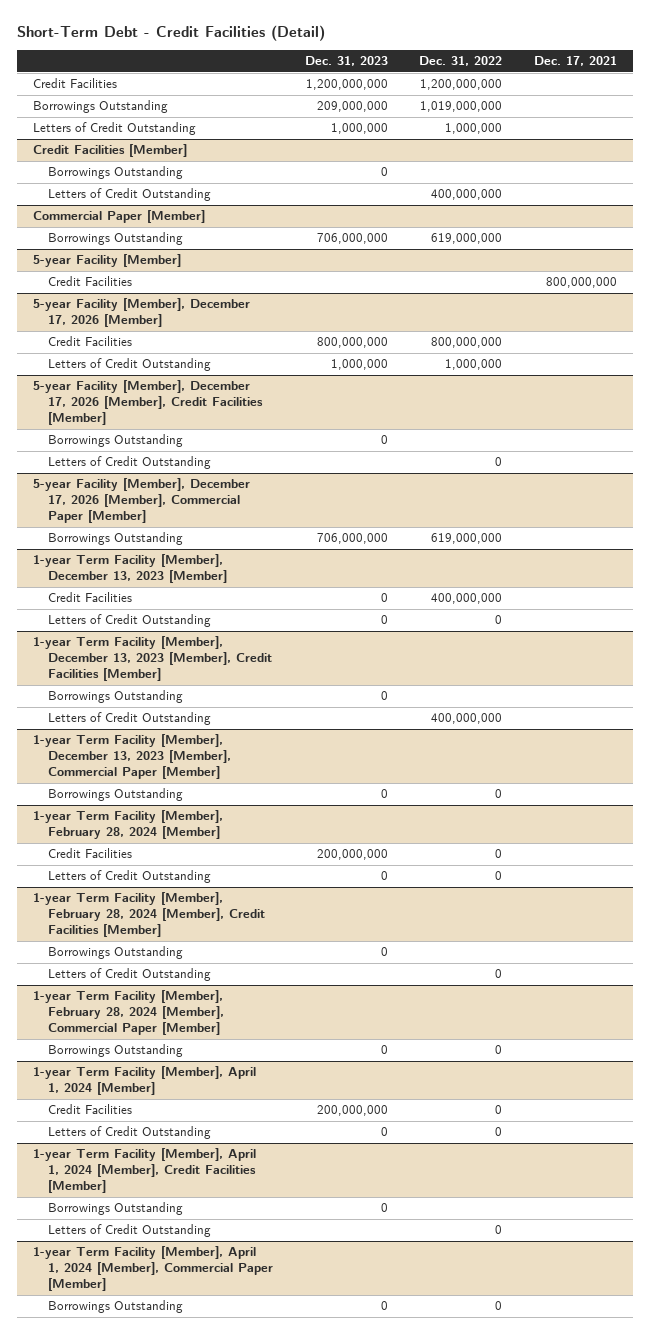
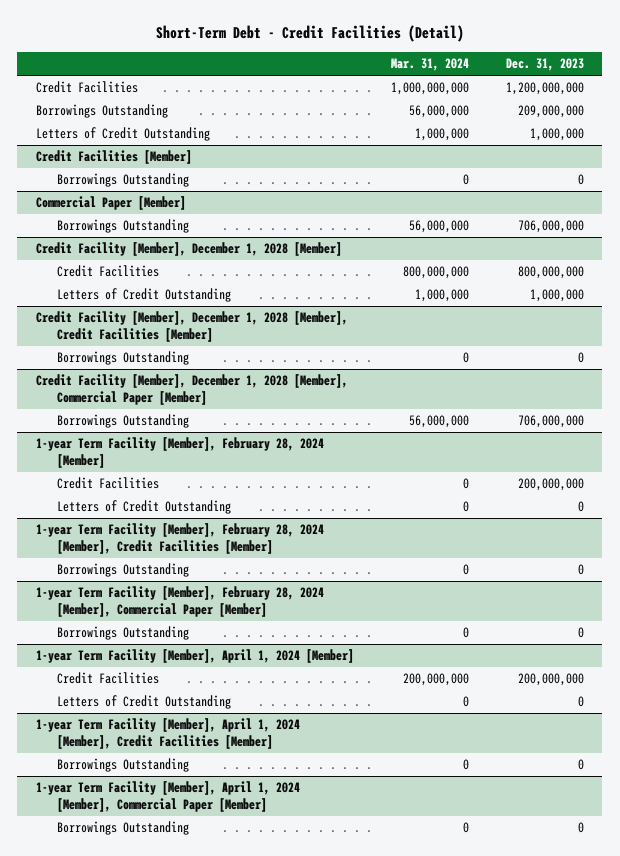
- | Dec. 31, 2023 | Dec. 31, 2022 | Dec. 17, 2021
+ | Mar. 31, 2024 | Dec. 31, 2023
@ Credit Facilities [Member]
- Letters of Credit Outstanding | | 400,000,000 |
- 5-year Facility [Member]
- Credit Facilities | | | 800,000,000
- 5-year Facility [Member], December 17, 2026 [Member]
+ Credit Facility [Member], December 1, 2028 [Member]
- 5-year Facility [Member], December 17, 2026 [Member], Credit Facilities [Member]
+ Credit Facility [Member], December 1, 2028 [Member], Credit Facilities [Member]
- Letters of Credit Outstanding | | 0 |
- 5-year Facility [Member], December 17, 2026 [Member], Commercial Paper [Member]
+ Credit Facility [Member], December 1, 2028 [Member], Commercial Paper [Member]
- 1-year Term Facility [Member], December 13, 2023 [Member]
- Credit Facilities | 0 | 400,000,000 |
- Letters of Credit Outstanding | 0 | 0 |
- 1-year Term Facility [Member], December 13, 2023 [Member], Credit Facilities [Member]
- Borrowings Outstanding | 0 | |
- Letters of Credit Outstanding | | 400,000,000 |
- 1-year Term Facility [Member], December 13, 2023 [Member], Commercial Paper [Member]
- Borrowings Outstanding | 0 | 0 |
@ 1-year Term Facility [Member], February 28, 2024 [Member], Credit Facilities [Member]
- Letters of Credit Outstanding | | 0 |
@ 1-year Term Facility [Member], April 1, 2024 [Member], Credit Facilities [Member]
- Letters of Credit Outstanding | | 0 |

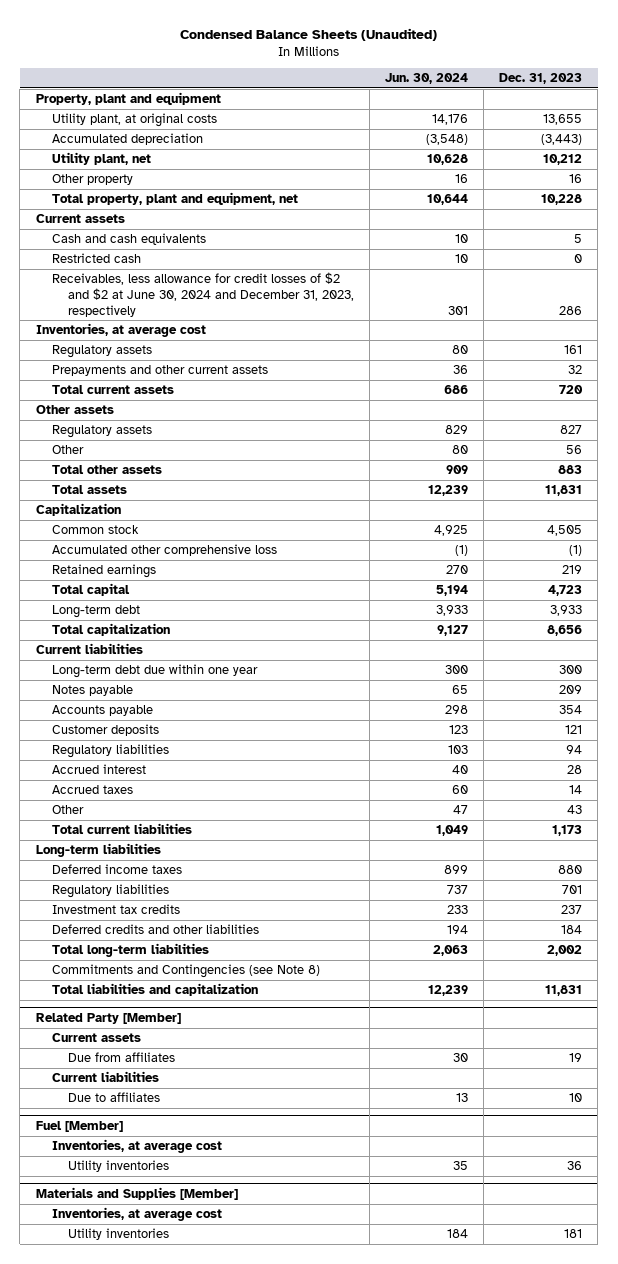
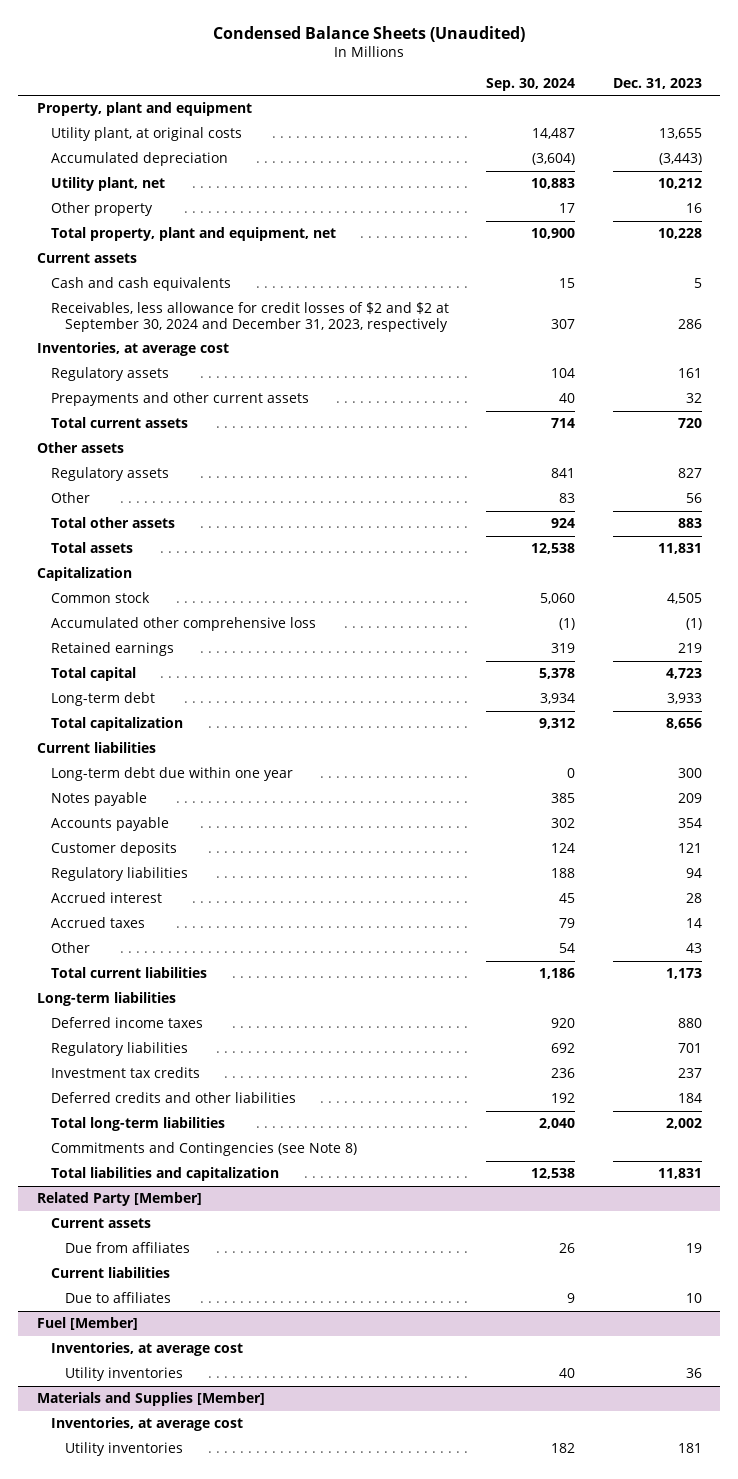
- | Jun. 30, 2024 | Dec. 31, 2023
+ | Sep. 30, 2024 | Dec. 31, 2023
- Restricted cash | 10 | 0
- Receivables, less allowance for credit losses of $2 and $2 at June 30, 2024 and December 31, 2023, respectively | 301 | 286
+ Receivables, less allowance for credit losses of $2 and $2 at September 30, 2024 and December 31, 2023, respectively | 307 | 286

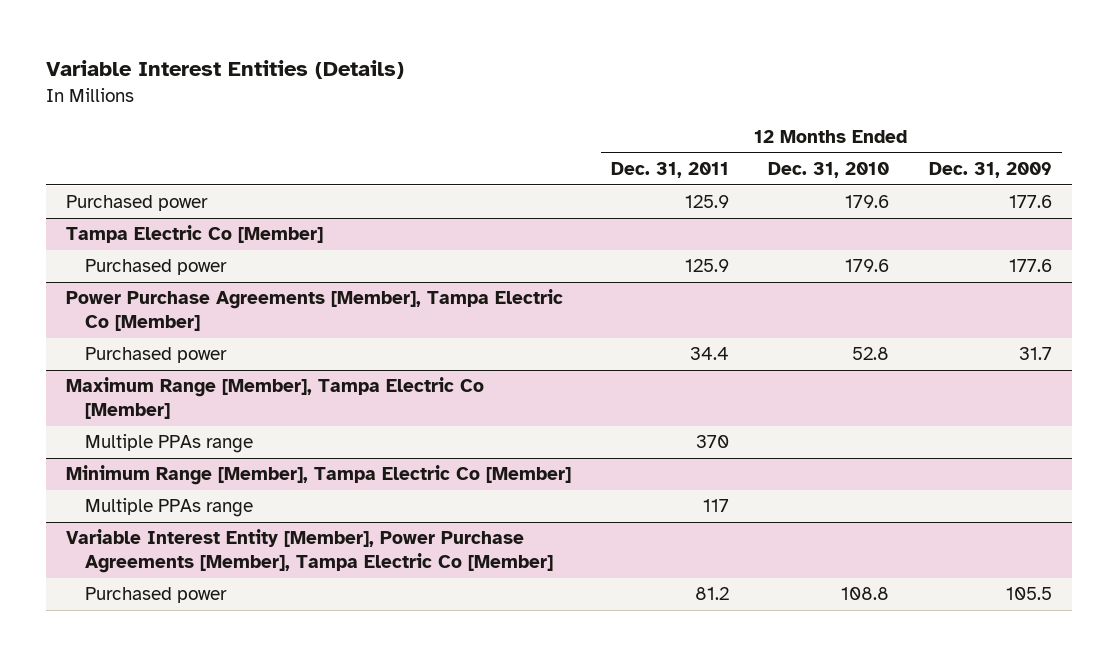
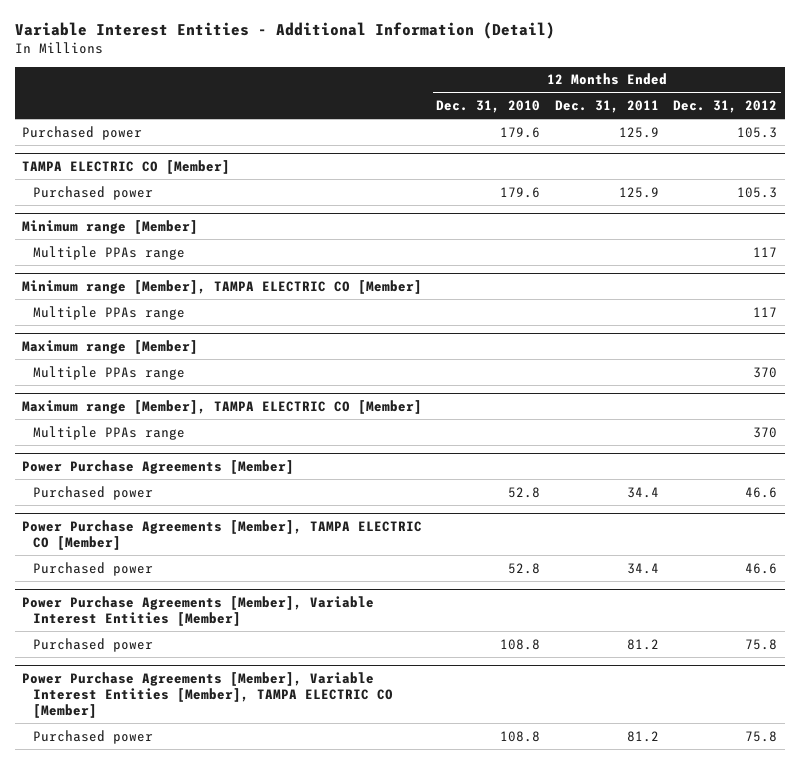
- Variable Interest Entities (Details)
+ Variable Interest Entities - Additional Information (Detail)
- | 12 Months Ended Dec. 31, 2011 | 12 Months Ended Dec. 31, 2010 | 12 Months Ended Dec. 31, 2009
+ | 12 Months Ended Dec. 31, 2010 | 12 Months Ended Dec. 31, 2011 | 12 Months Ended Dec. 31, 2012
- Tampa Electric Co [Member]
+ TAMPA ELECTRIC CO [Member]
- Power Purchase Agreements [Member], Tampa Electric Co [Member]
+ Minimum range [Member]
+ Multiple PPAs range | | | 117
+ Minimum range [Member], TAMPA ELECTRIC CO [Member]
+ Multiple PPAs range | | | 117
+ Maximum range [Member]
+ Multiple PPAs range | | | 370
+ Maximum range [Member], TAMPA ELECTRIC CO [Member]
+ Multiple PPAs range | | | 370
+ Power Purchase Agreements [Member]
- Maximum Range [Member], Tampa Electric Co [Member]
- Multiple PPAs range | 370 | |
- Minimum Range [Member], Tampa Electric Co [Member]
- Multiple PPAs range | 117 | |
- Variable Interest Entity [Member], Power Purchase Agreements [Member], Tampa Electric Co [Member]
+ Power Purchase Agreements [Member], TAMPA ELECTRIC CO [Member]
+ Purchased power | 52.8 | 34.4 | 46.6
+ Power Purchase Agreements [Member], Variable Interest Entities [Member]
+ Power Purchase Agreements [Member], Variable Interest Entities [Member], TAMPA ELECTRIC CO [Member]
+ Purchased power | 108.8 | 81.2 | 75.8

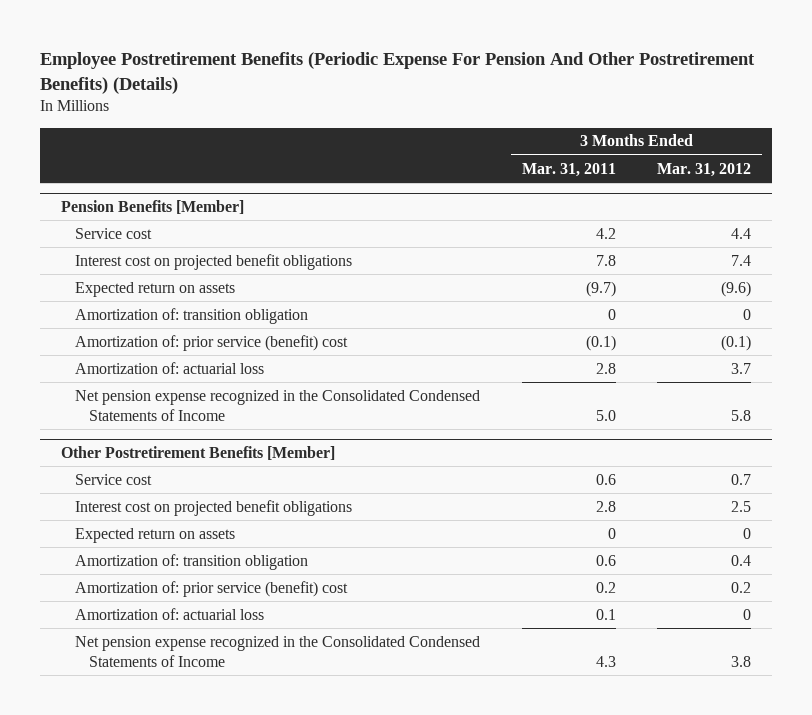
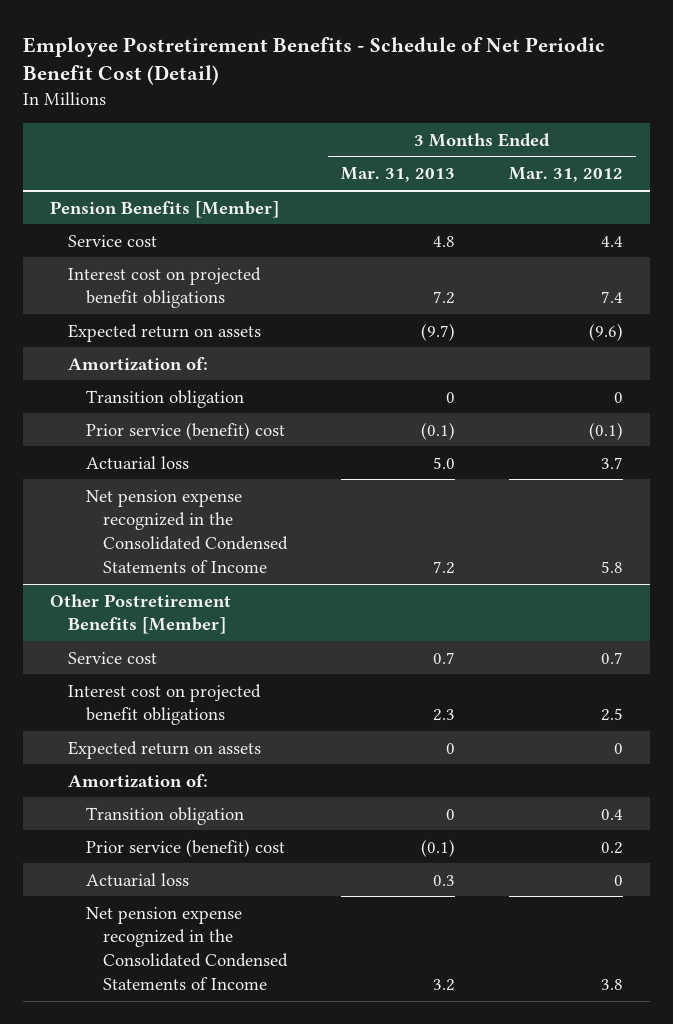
- Employee Postretirement Benefits (Periodic Expense For Pension And Other Postretirement Benefits) (Details)
+ Employee Postretirement Benefits - Schedule of Net Periodic Benefit Cost (Detail)
- | 3 Months Ended Mar. 31, 2011 | 3 Months Ended Mar. 31, 2012
+ | 3 Months Ended Mar. 31, 2013 | 3 Months Ended Mar. 31, 2012
@ Pension Benefits [Member]
- Amortization of: transition obligation | 0 | 0
- Amortization of: prior service (benefit) cost | (0.1) | (0.1)
- Amortization of: actuarial loss | 2.8 | 3.7
+ Amortization of:
+ Transition obligation | 0 | 0
+ Prior service (benefit) cost | (0.1) | (0.1)
+ Actuarial loss | 5.0 | 3.7
@ Other Postretirement Benefits [Member]
- Amortization of: transition obligation | 0.6 | 0.4
- Amortization of: prior service (benefit) cost | 0.2 | 0.2
- Amortization of: actuarial loss | 0.1 | 0
+ Amortization of:
+ Transition obligation | 0 | 0.4
+ Prior service (benefit) cost | (0.1) | 0.2
+ Actuarial loss | 0.3 | 0

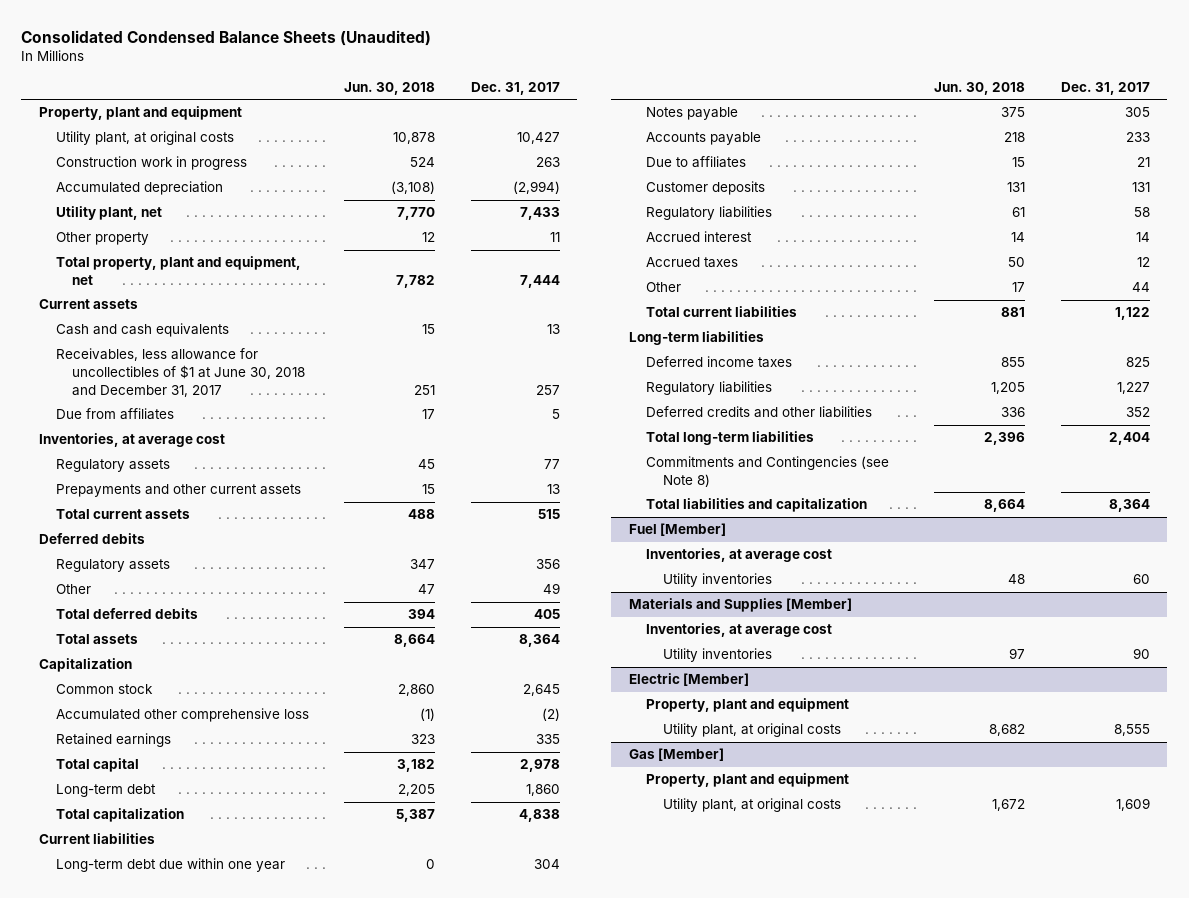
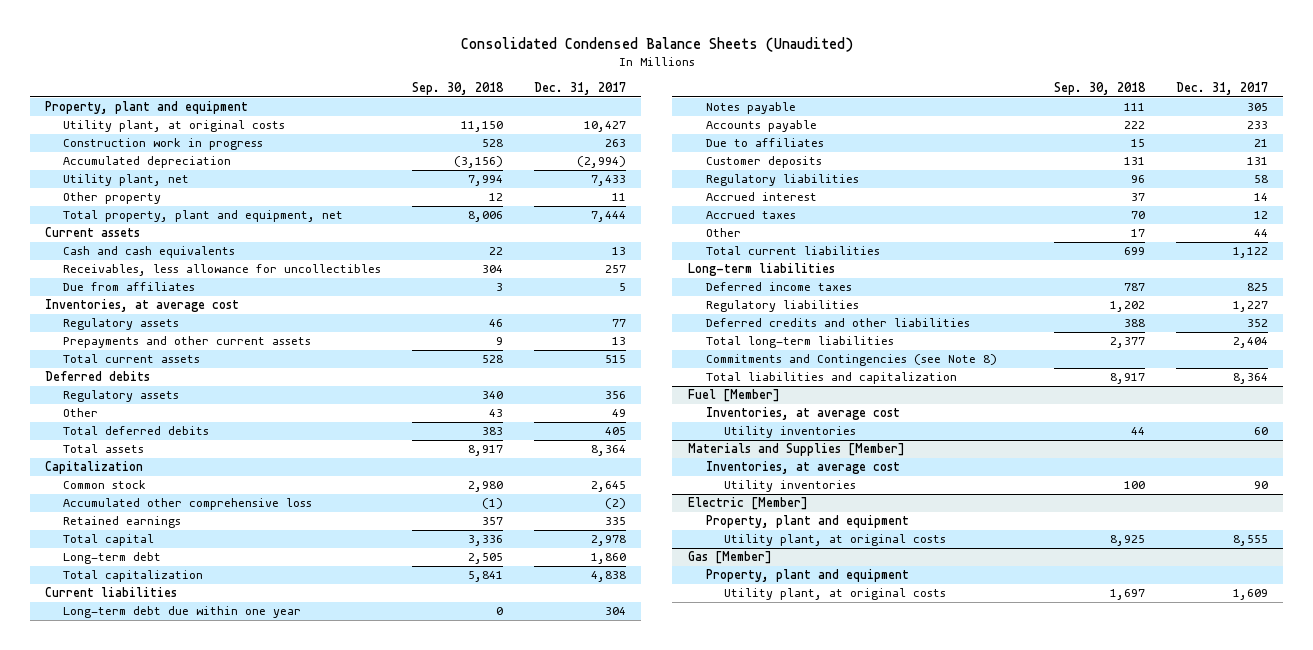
- | Jun. 30, 2018 | Dec. 31, 2017
+ | Sep. 30, 2018 | Dec. 31, 2017
- Receivables, less allowance for uncollectibles of $1 at June 30, 2018 and December 31, 2017 | 251 | 257
+ Receivables, less allowance for uncollectibles | 304 | 257

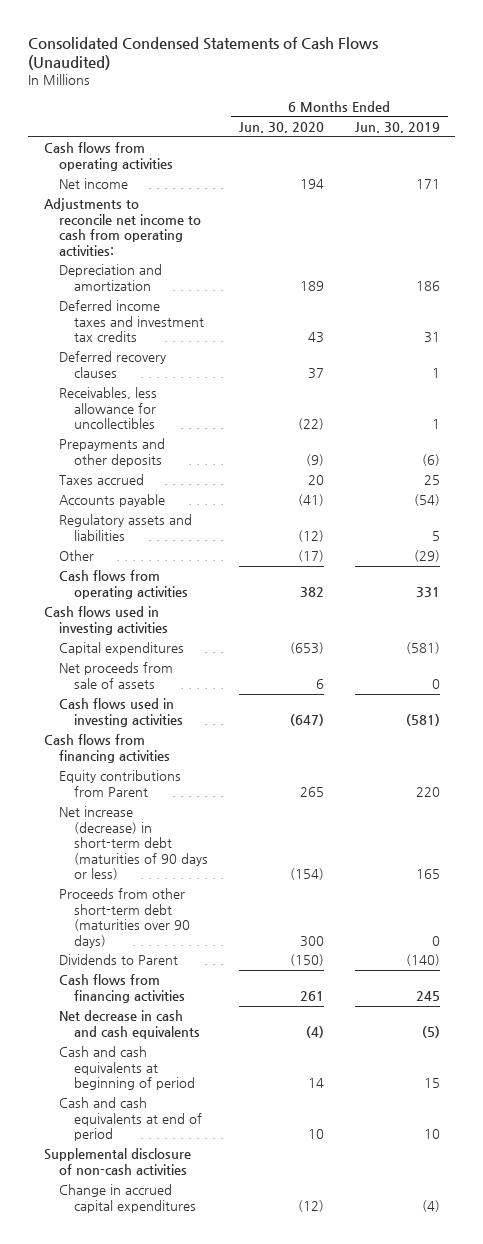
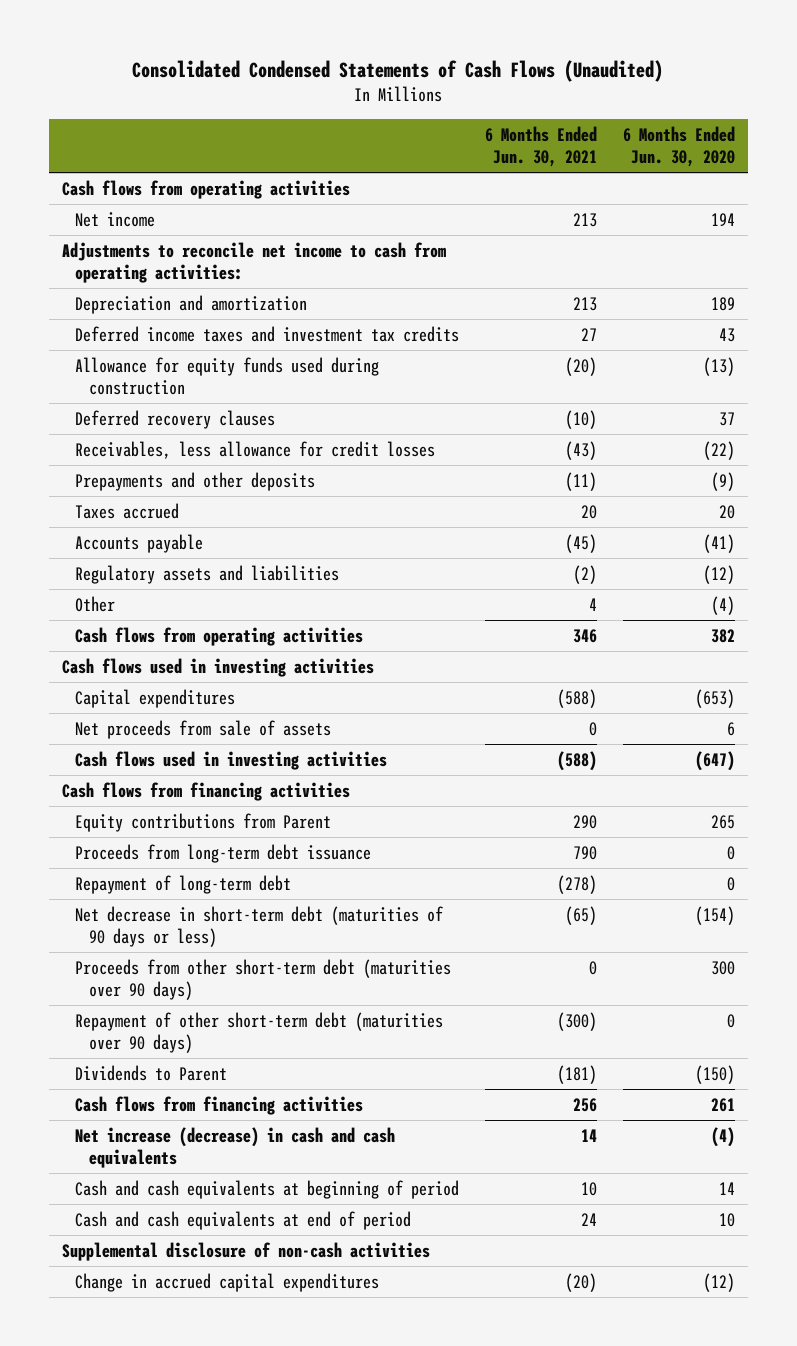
- | 6 Months Ended Jun. 30, 2020 | 6 Months Ended Jun. 30, 2019
+ | 6 Months Ended Jun. 30, 2021 | 6 Months Ended Jun. 30, 2020
+ Allowance for equity funds used during construction | (20) | (13)
- Receivables, less allowance for uncollectibles | (22) | 1
+ Receivables, less allowance for credit losses | (43) | (22)
- Other | (17) | (29)
+ Other | 4 | (4)
- Net increase (decrease) in short-term debt (maturities of 90 days or less) | (154) | 165
+ Proceeds from long-term debt issuance | 790 | 0
+ Repayment of long-term debt | (278) | 0
+ Net decrease in short-term debt (maturities of 90 days or less) | (65) | (154)
+ Repayment of other short-term debt (maturities over 90 days) | (300) | 0
- Net decrease in cash and cash equivalents | (4) | (5)
+ Net increase (decrease) in cash and cash equivalents | 14 | (4)

